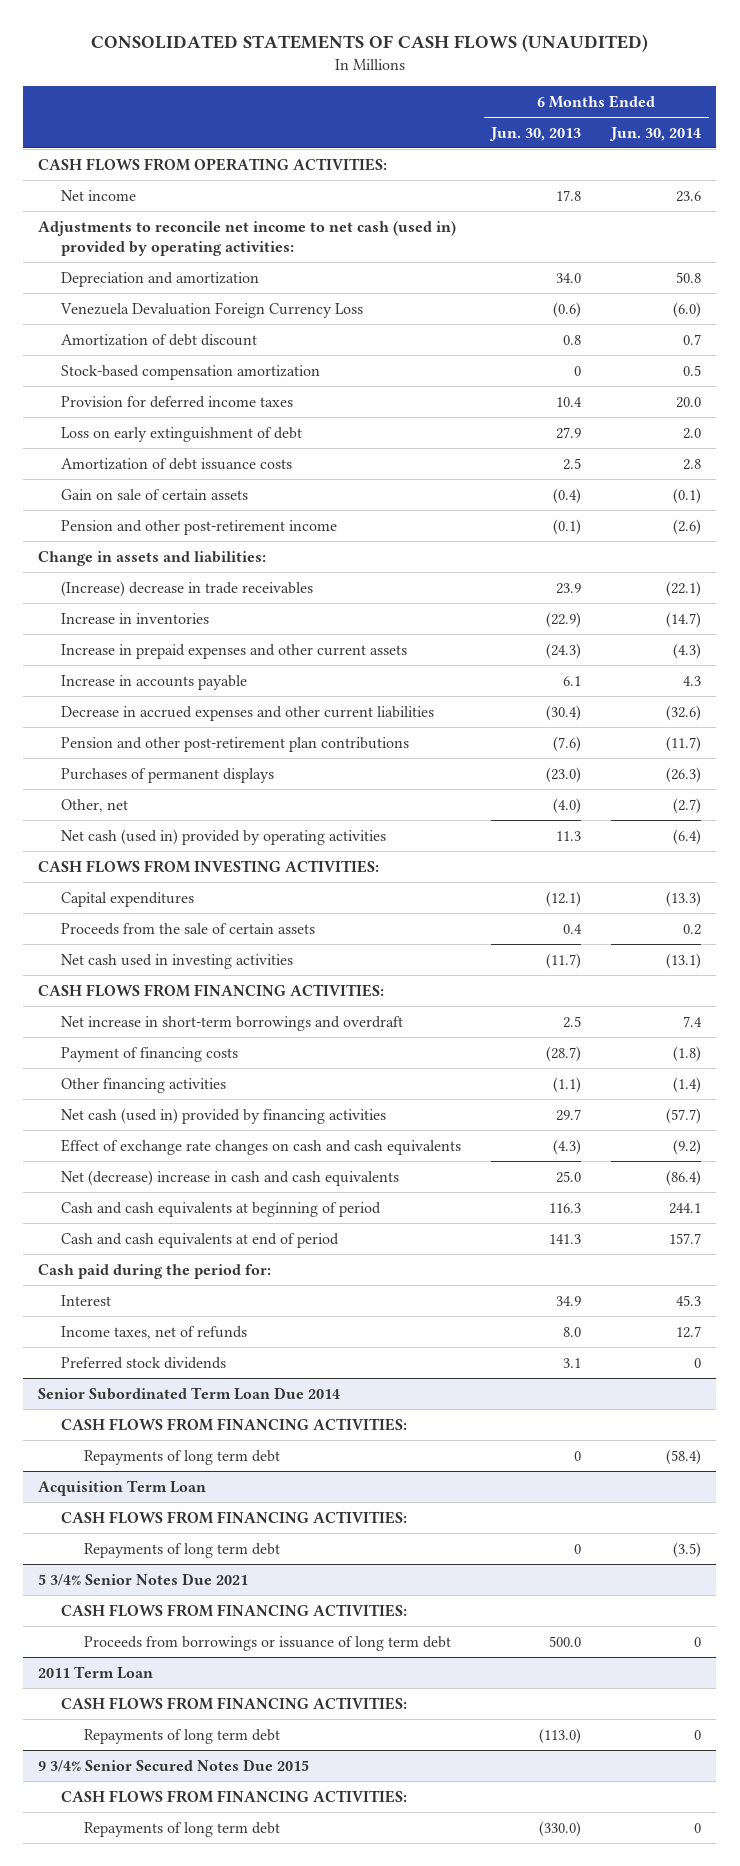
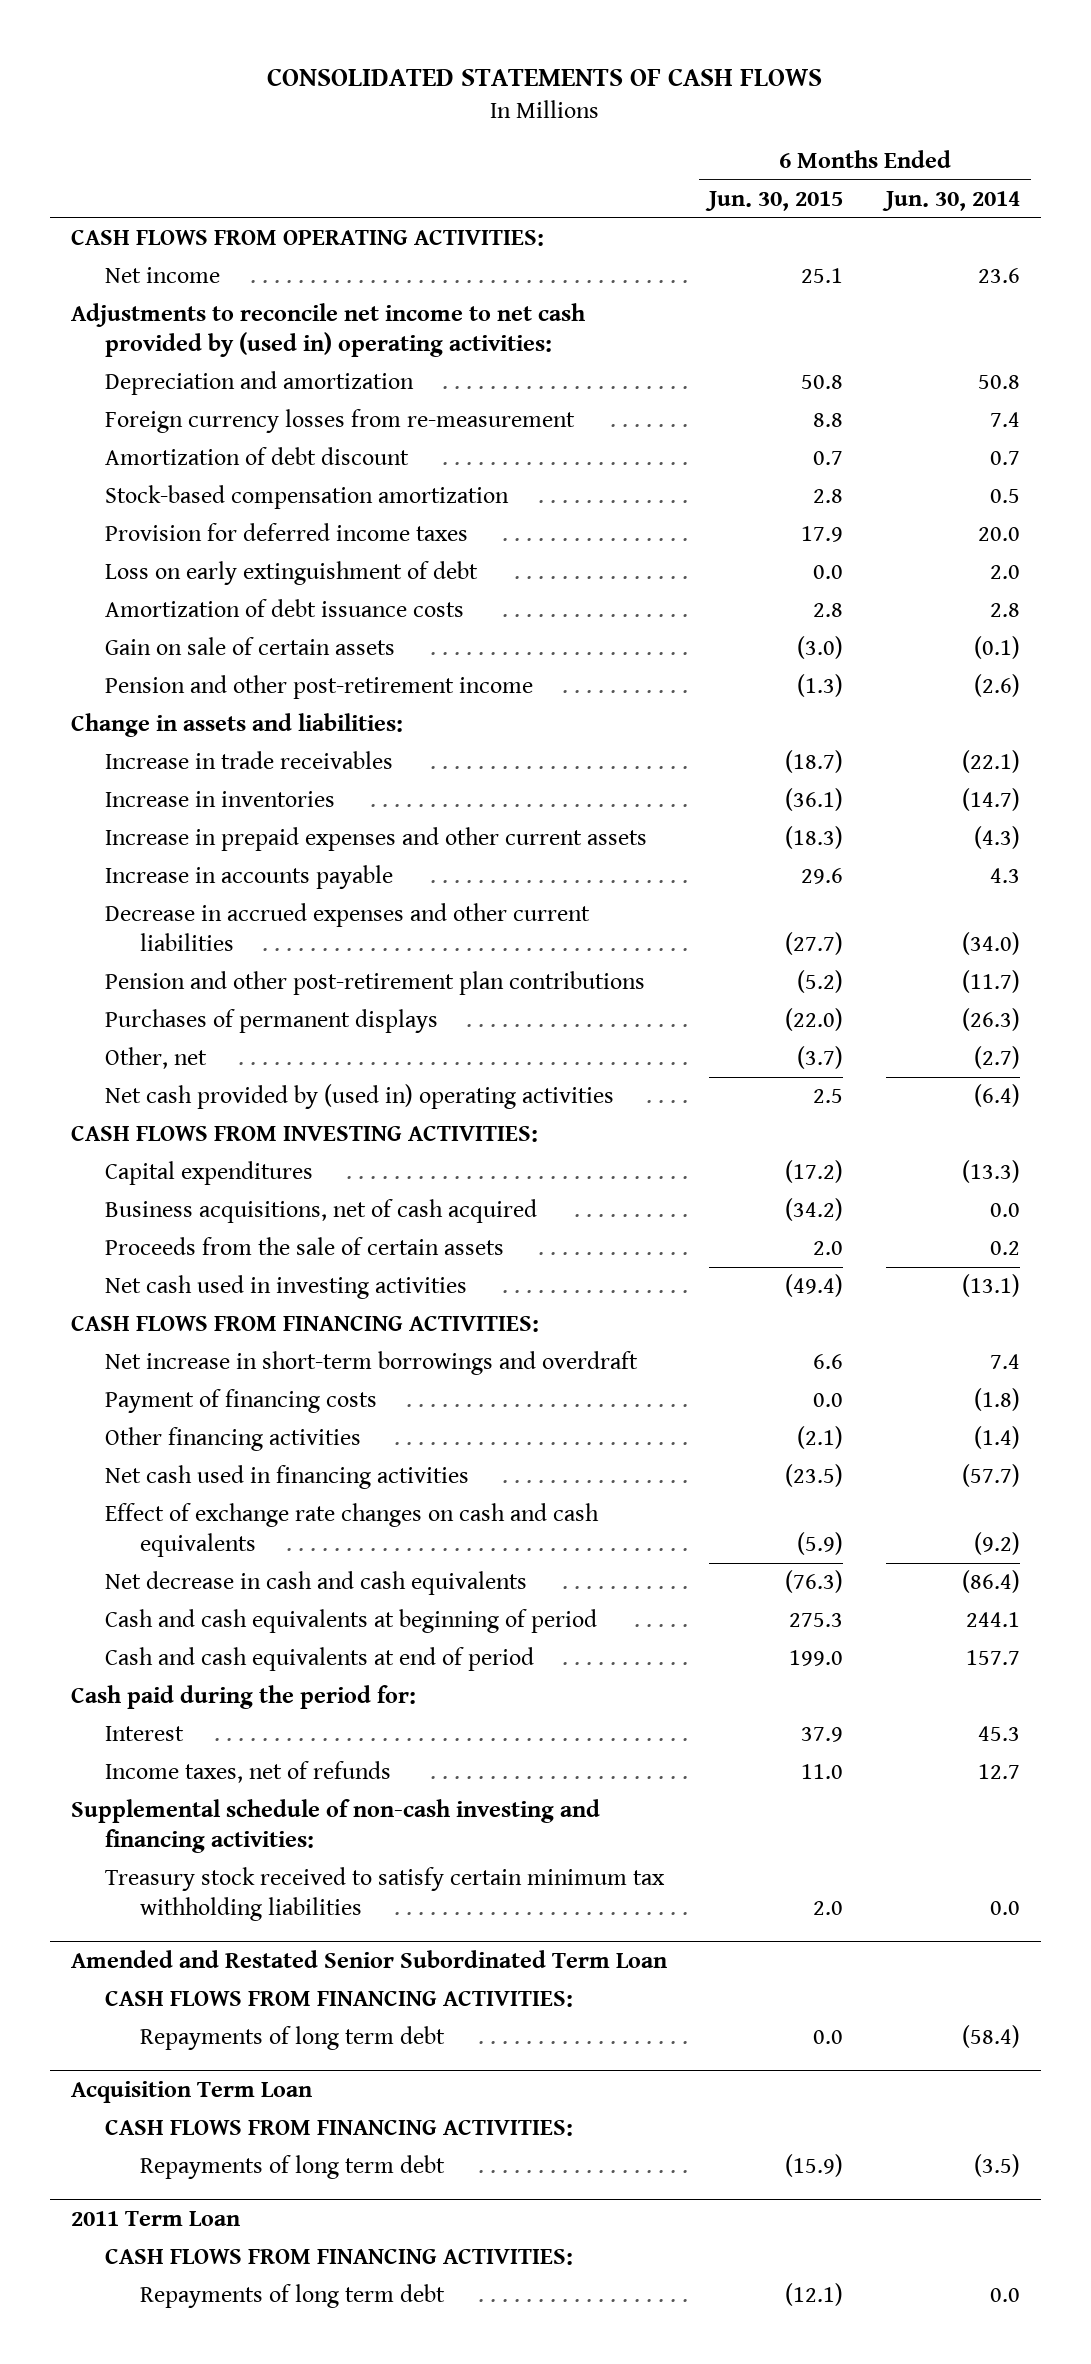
- CONSOLIDATED STATEMENTS OF CASH FLOWS (UNAUDITED)
+ CONSOLIDATED STATEMENTS OF CASH FLOWS
- | 6 Months Ended Jun. 30, 2013 | 6 Months Ended Jun. 30, 2014
+ | 6 Months Ended Jun. 30, 2015 | 6 Months Ended Jun. 30, 2014
- Adjustments to reconcile net income to net cash (used in) provided by operating activities:
+ Adjustments to reconcile net income to net cash provided by (used in) operating activities:
- Venezuela Devaluation Foreign Currency Loss | (0.6) | (6.0)
+ Foreign currency losses from re-measurement | 8.8 | 7.4
- (Increase) decrease in trade receivables | 23.9 | (22.1)
+ Increase in trade receivables | (18.7) | (22.1)
- Decrease in accrued expenses and other current liabilities | (30.4) | (32.6)
+ Decrease in accrued expenses and other current liabilities | (27.7) | (34.0)
- Net cash (used in) provided by operating activities | 11.3 | (6.4)
+ Net cash provided by (used in) operating activities | 2.5 | (6.4)
+ Business acquisitions, net of cash acquired | (34.2) | 0.0
- Net cash (used in) provided by financing activities | 29.7 | (57.7)
+ Net cash used in financing activities | (23.5) | (57.7)
- Net (decrease) increase in cash and cash equivalents | 25.0 | (86.4)
+ Net decrease in cash and cash equivalents | (76.3) | (86.4)
- Preferred stock dividends | 3.1 | 0
- Senior Subordinated Term Loan Due 2014
+ Supplemental schedule of non-cash investing and financing activities:
+ Treasury stock received to satisfy certain minimum tax withholding liabilities | 2.0 | 0.0
+ Amended and Restated Senior Subordinated Term Loan
- 5 3/4% Senior Notes Due 2021
- CASH FLOWS FROM FINANCING ACTIVITIES:
- Proceeds from borrowings or issuance of long term debt | 500.0 | 0
@ 2011 Term Loan
- Repayments of long term debt | (113.0) | 0
- 9 3/4% Senior Secured Notes Due 2015
- CASH FLOWS FROM FINANCING ACTIVITIES:
- Repayments of long term debt | (330.0) | 0
@ 2011 Term Loan
+ Repayments of long term debt | (12.1) | 0.0

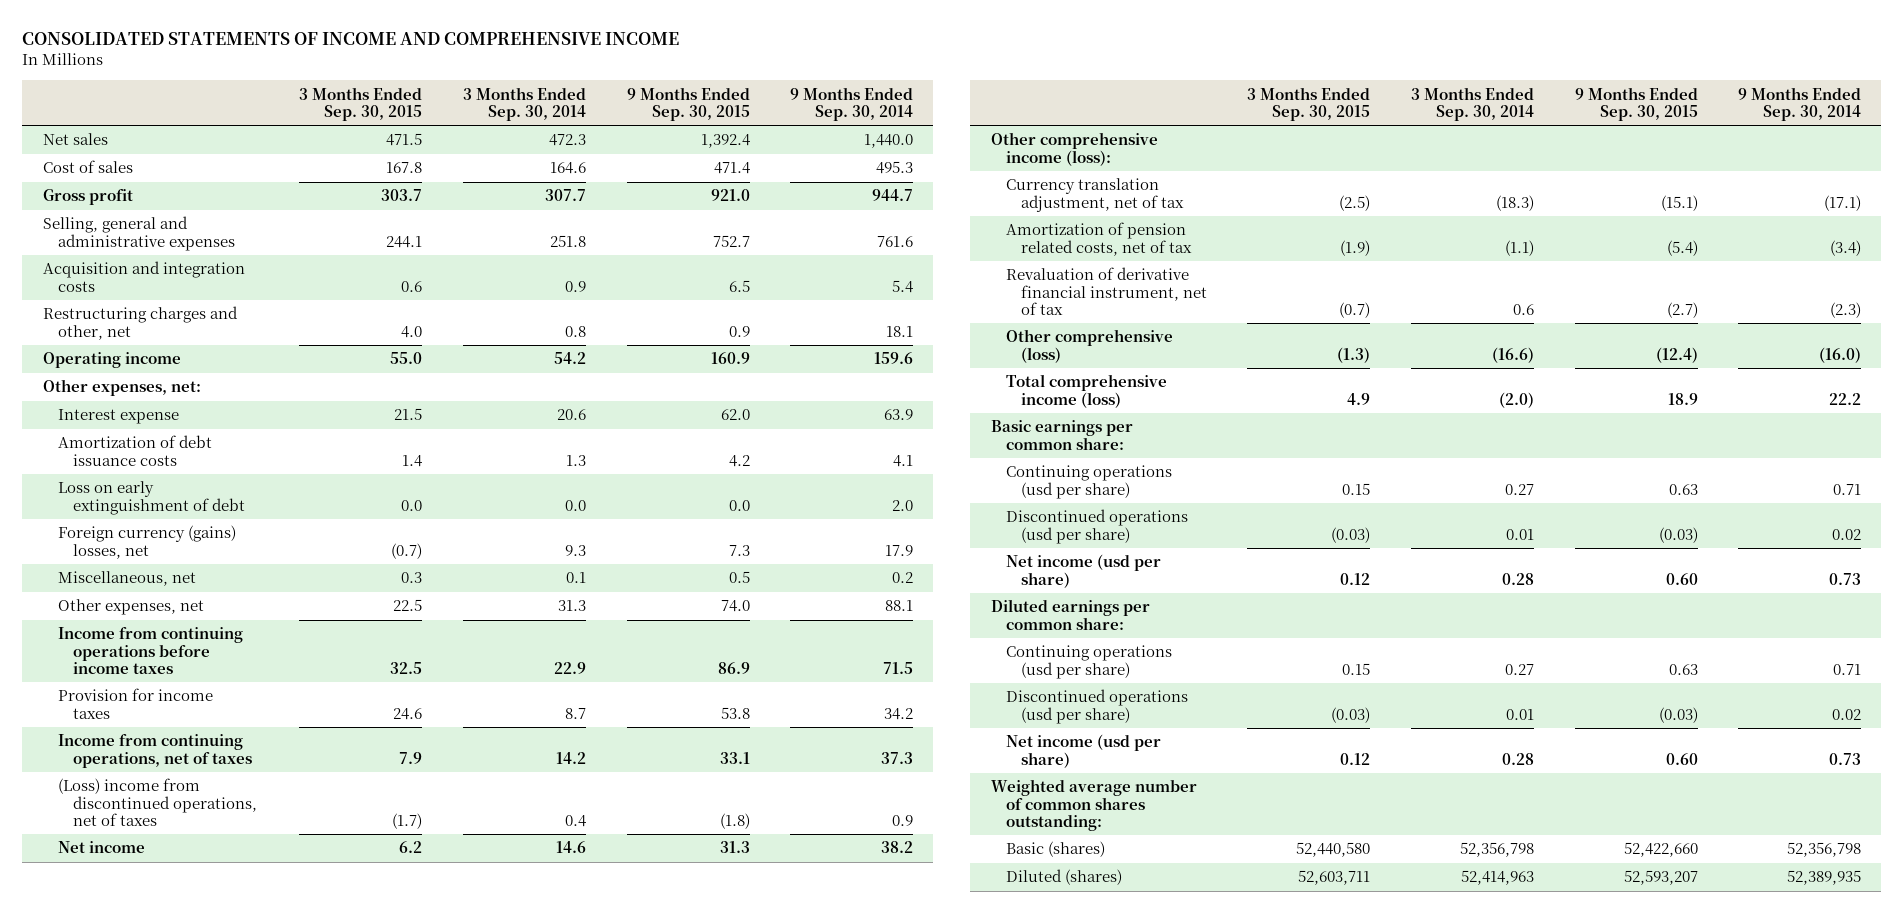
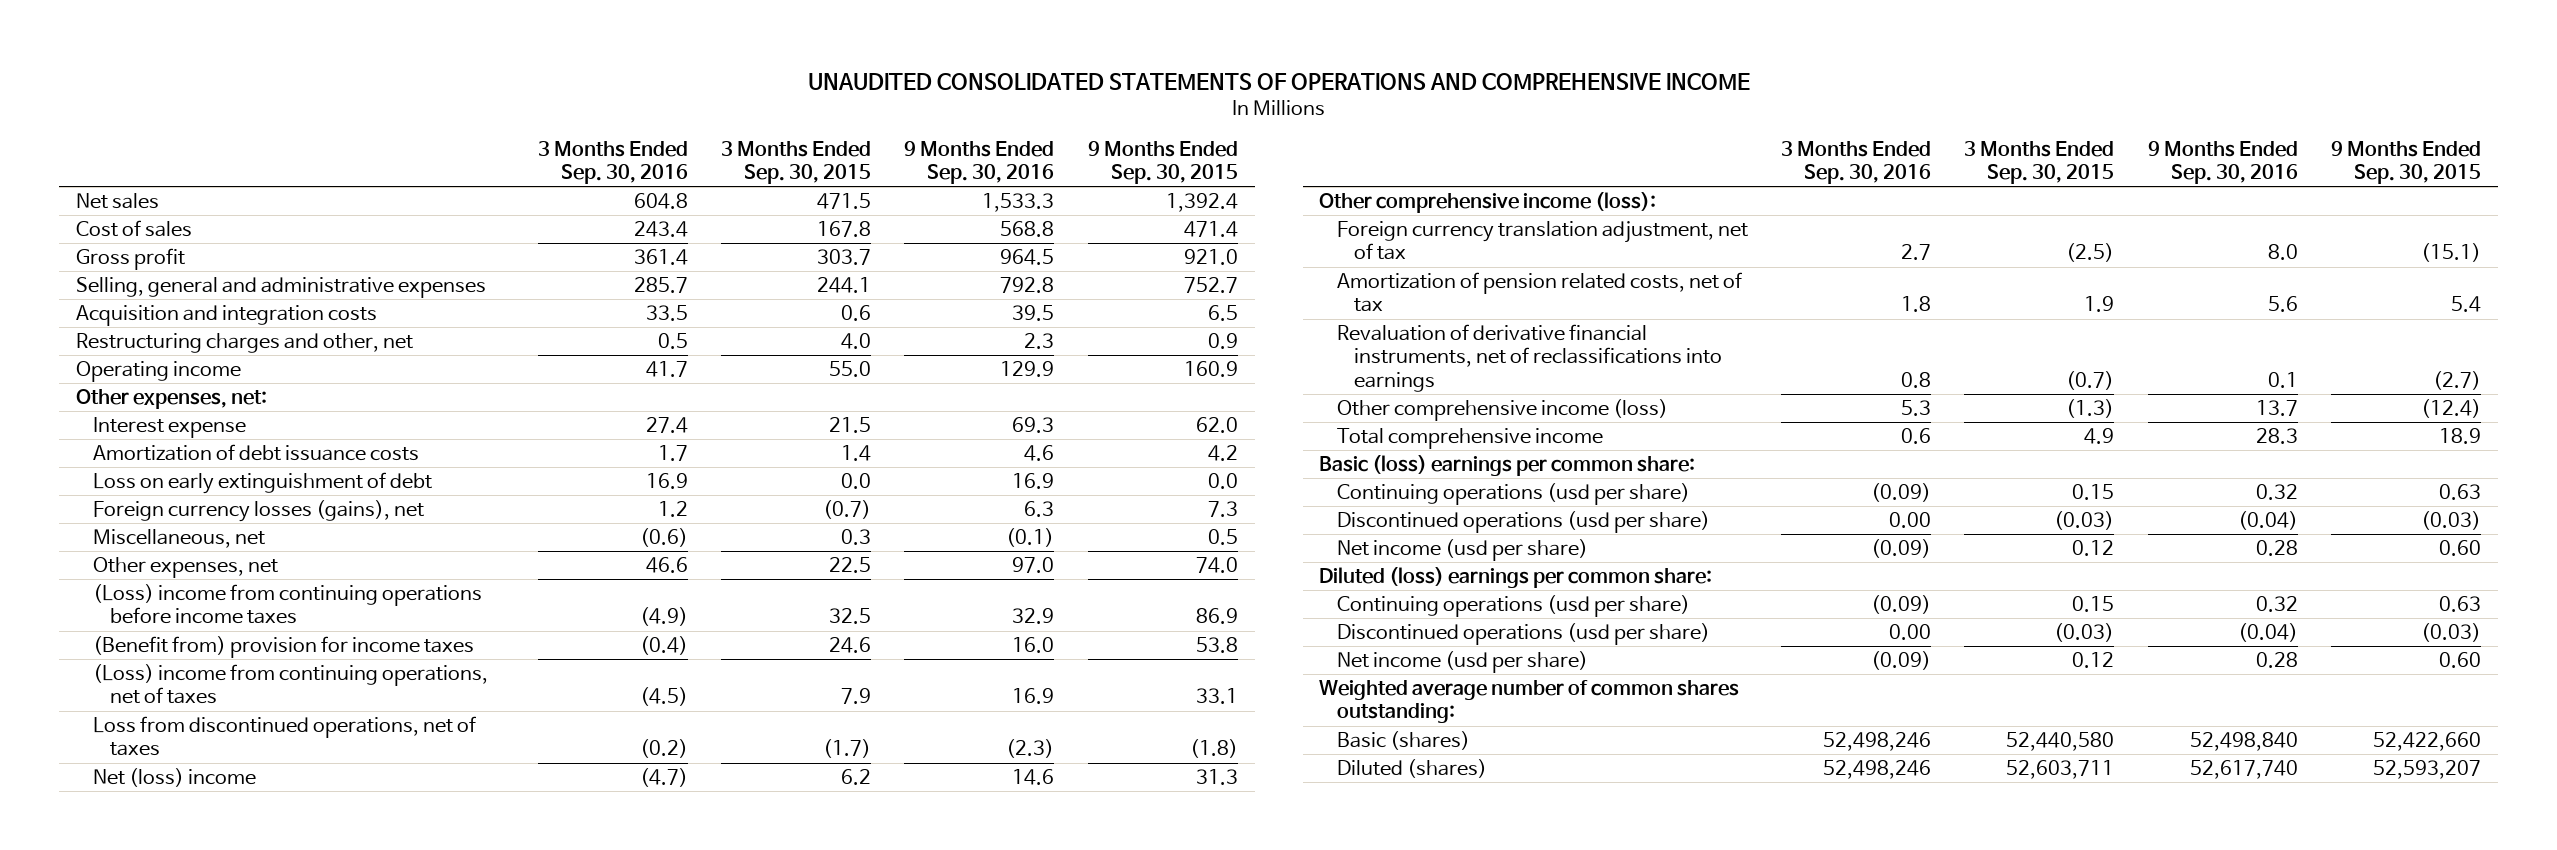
- CONSOLIDATED STATEMENTS OF INCOME AND COMPREHENSIVE INCOME
+ UNAUDITED CONSOLIDATED STATEMENTS OF OPERATIONS AND COMPREHENSIVE INCOME
- | 3 Months Ended Sep. 30, 2015 | 3 Months Ended Sep. 30, 2014 | 9 Months Ended Sep. 30, 2015 | 9 Months Ended Sep. 30, 2014
+ | 3 Months Ended Sep. 30, 2016 | 3 Months Ended Sep. 30, 2015 | 9 Months Ended Sep. 30, 2016 | 9 Months Ended Sep. 30, 2015
- Foreign currency (gains) losses, net | (0.7) | 9.3 | 7.3 | 17.9
+ Foreign currency losses (gains), net | 1.2 | (0.7) | 6.3 | 7.3
- Income from continuing operations before income taxes | 32.5 | 22.9 | 86.9 | 71.5
- Provision for income taxes | 24.6 | 8.7 | 53.8 | 34.2
- Income from continuing operations, net of taxes | 7.9 | 14.2 | 33.1 | 37.3
- (Loss) income from discontinued operations, net of taxes | (1.7) | 0.4 | (1.8) | 0.9
- Net income | 6.2 | 14.6 | 31.3 | 38.2
+ (Loss) income from continuing operations before income taxes | (4.9) | 32.5 | 32.9 | 86.9
+ (Benefit from) provision for income taxes | (0.4) | 24.6 | 16.0 | 53.8
+ (Loss) income from continuing operations, net of taxes | (4.5) | 7.9 | 16.9 | 33.1
+ Loss from discontinued operations, net of taxes | (0.2) | (1.7) | (2.3) | (1.8)
+ Net (loss) income | (4.7) | 6.2 | 14.6 | 31.3
- Currency translation adjustment, net of tax | (2.5) | (18.3) | (15.1) | (17.1)
- Amortization of pension related costs, net of tax | (1.9) | (1.1) | (5.4) | (3.4)
- Revaluation of derivative financial instrument, net of tax | (0.7) | 0.6 | (2.7) | (2.3)
- Other comprehensive (loss) | (1.3) | (16.6) | (12.4) | (16.0)
- Total comprehensive income (loss) | 4.9 | (2.0) | 18.9 | 22.2
- Basic earnings per common share:
+ Foreign currency translation adjustment, net of tax | 2.7 | (2.5) | 8.0 | (15.1)
+ Amortization of pension related costs, net of tax | 1.8 | 1.9 | 5.6 | 5.4
+ Revaluation of derivative financial instruments, net of reclassifications into earnings | 0.8 | (0.7) | 0.1 | (2.7)
+ Other comprehensive income (loss) | 5.3 | (1.3) | 13.7 | (12.4)
+ Total comprehensive income | 0.6 | 4.9 | 28.3 | 18.9
+ Basic (loss) earnings per common share:
- Diluted earnings per common share:
+ Diluted (loss) earnings per common share:

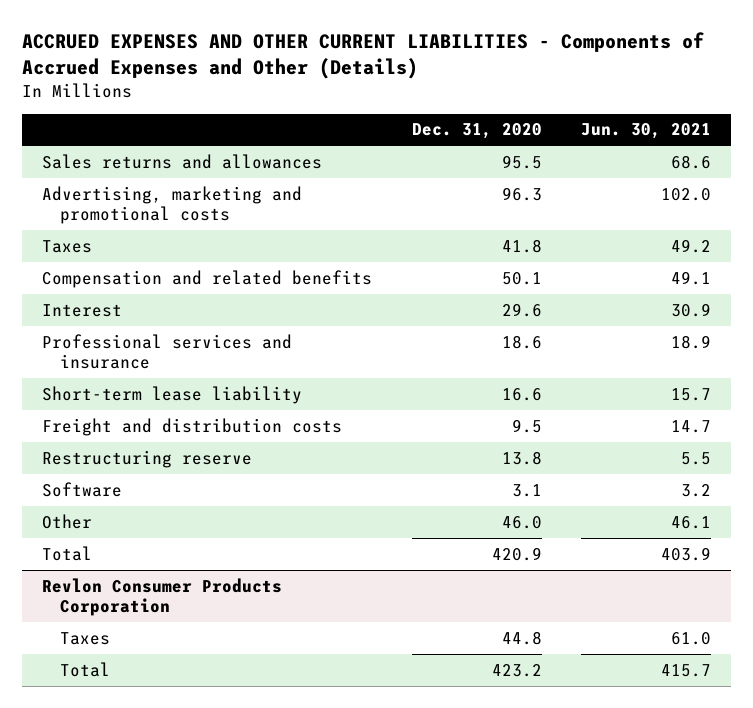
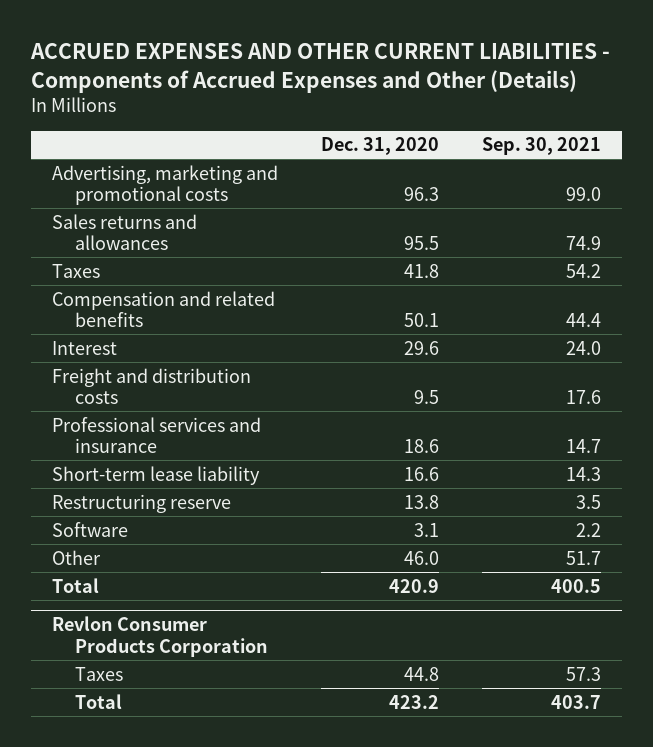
- | Dec. 31, 2020 | Jun. 30, 2021
+ | Dec. 31, 2020 | Sep. 30, 2021
moved down: Sales returns and allowances | 95.5 | 74.9
moved up: Freight and distribution costs | 9.5 | 17.6

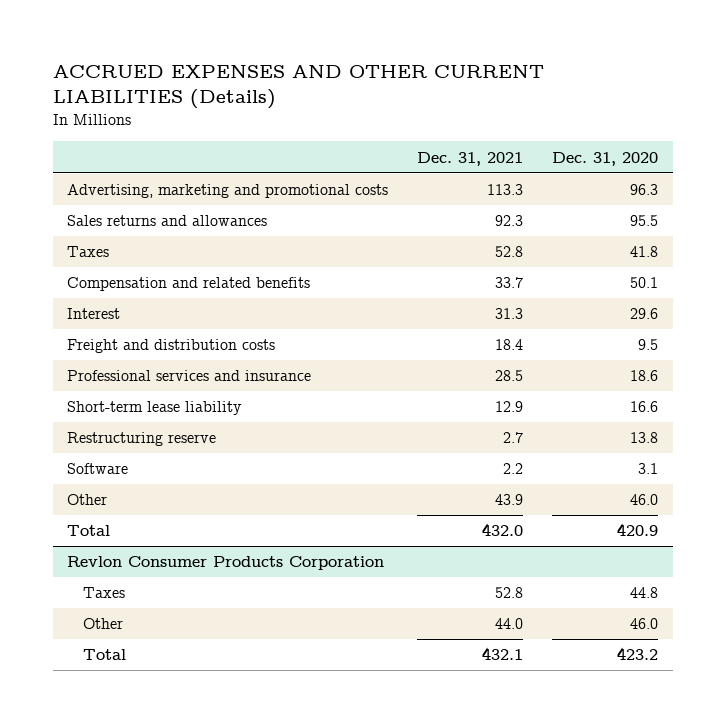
- ACCRUED EXPENSES AND OTHER CURRENT LIABILITIES - Components of Accrued Expenses and Other (Details)
+ ACCRUED EXPENSES AND OTHER CURRENT LIABILITIES (Details)
- | Dec. 31, 2020 | Sep. 30, 2021
+ | Dec. 31, 2021 | Dec. 31, 2020
@ Revlon Consumer Products Corporation
+ Other | 44.0 | 46.0

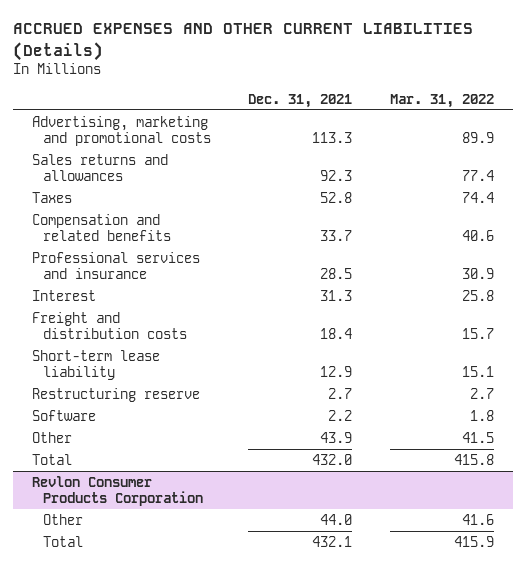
- | Dec. 31, 2021 | Dec. 31, 2020
+ | Dec. 31, 2021 | Mar. 31, 2022
moved up: Professional services and insurance | 28.5 | 30.9
@ Revlon Consumer Products Corporation
- Taxes | 52.8 | 44.8

